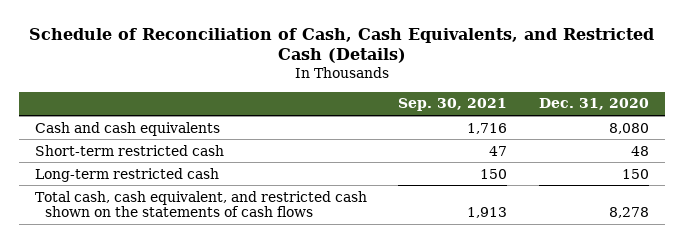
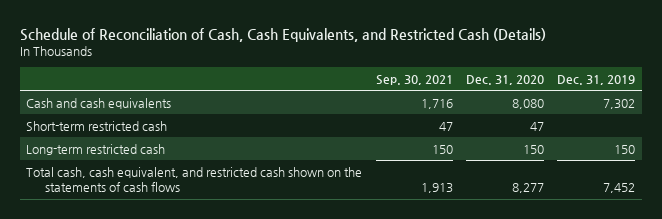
- | Sep. 30, 2021 | Dec. 31, 2020
+ | Sep. 30, 2021 | Dec. 31, 2020 | Dec. 31, 2019
- Short-term restricted cash | 47 | 48
+ Short-term restricted cash | 47 | 47 |
- Total cash, cash equivalent, and restricted cash shown on the statements of cash flows | 1,913 | 8,278
+ Total cash, cash equivalent, and restricted cash shown on the statements of cash flows | 1,913 | 8,277 | 7,452

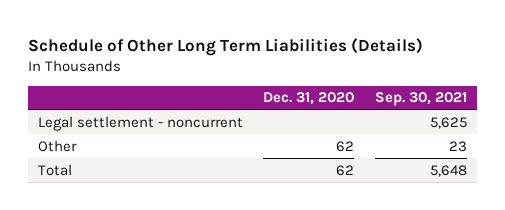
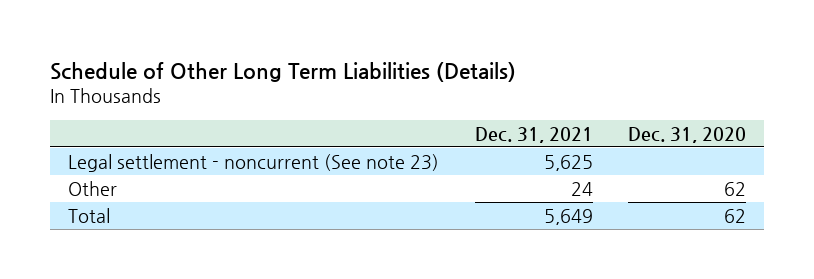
- | Dec. 31, 2020 | Sep. 30, 2021
+ | Dec. 31, 2021 | Dec. 31, 2020
- Legal settlement - noncurrent | | 5,625
+ Legal settlement - noncurrent (See note 23) | 5,625 |

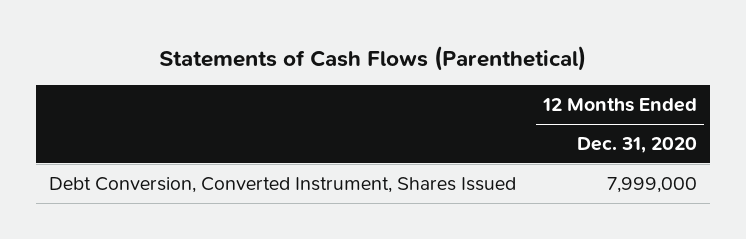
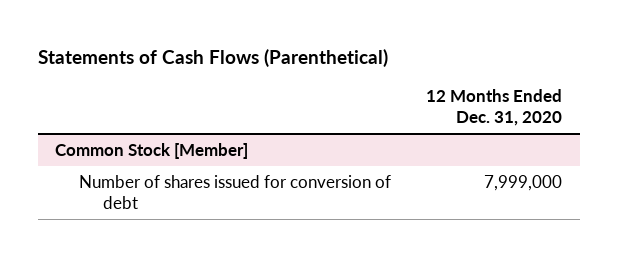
- Debt Conversion, Converted Instrument, Shares Issued | 7,999,000
+ Common Stock [Member]
+ Number of shares issued for conversion of debt | 7,999,000

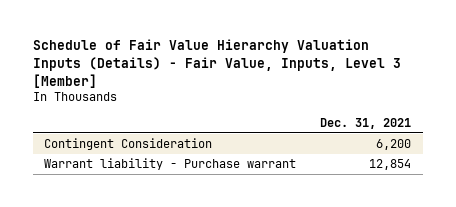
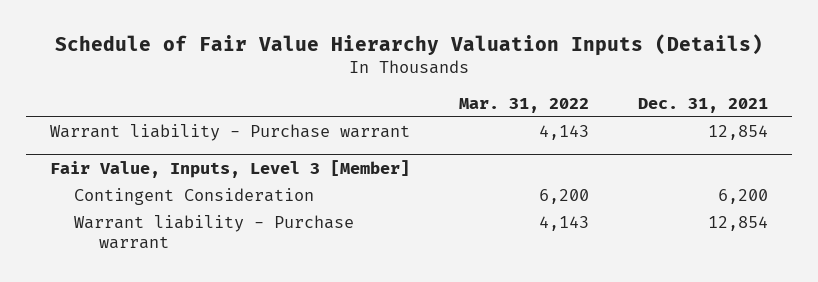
- Schedule of Fair Value Hierarchy Valuation Inputs (Details) - Fair Value, Inputs, Level 3 [Member]
+ Schedule of Fair Value Hierarchy Valuation Inputs (Details)
- | Dec. 31, 2021
+ | Mar. 31, 2022 | Dec. 31, 2021
+ Warrant liability - Purchase warrant | 4,143 | 12,854
+ Fair Value, Inputs, Level 3 [Member]

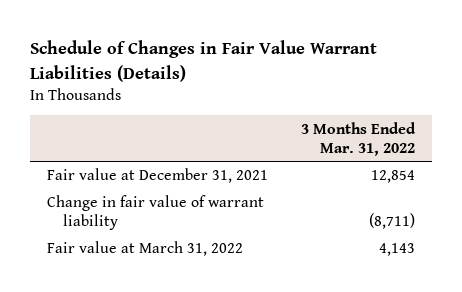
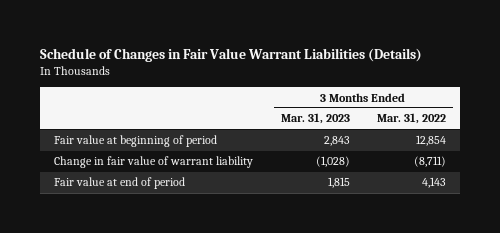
- | 3 Months Ended Mar. 31, 2022
+ | 3 Months Ended Mar. 31, 2023 | 3 Months Ended Mar. 31, 2022
- Fair value at December 31, 2021 | 12,854
+ Fair value at beginning of period | 2,843 | 12,854
- Fair value at March 31, 2022 | 4,143
+ Fair value at end of period | 1,815 | 4,143

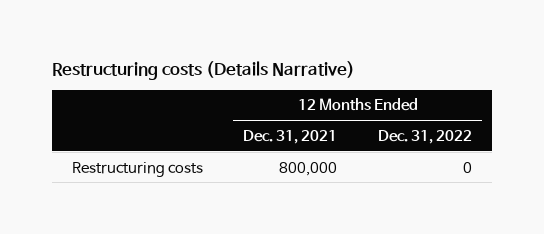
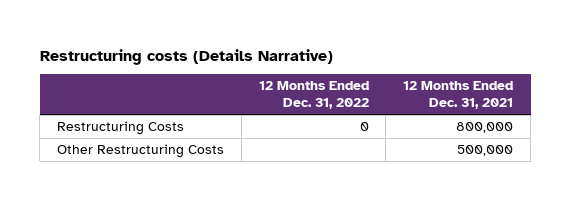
- | 12 Months Ended Dec. 31, 2021 | 12 Months Ended Dec. 31, 2022
+ | 12 Months Ended Dec. 31, 2022 | 12 Months Ended Dec. 31, 2021
- Restructuring costs | 800,000 | 0
+ Restructuring Costs | 0 | 800,000
+ Other Restructuring Costs | | 500,000

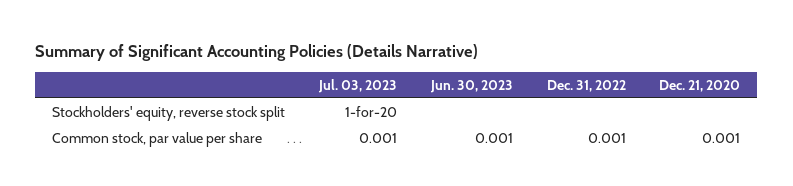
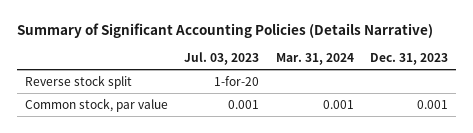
- | Jul. 03, 2023 | Jun. 30, 2023 | Dec. 31, 2022 | Dec. 21, 2020
+ | Jul. 03, 2023 | Mar. 31, 2024 | Dec. 31, 2023
- Stockholders' equity, reverse stock split | 1-for-20 | | |
- Common stock, par value per share | 0.001 | 0.001 | 0.001 | 0.001
+ Reverse stock split | 1-for-20 | |
+ Common stock, par value | 0.001 | 0.001 | 0.001

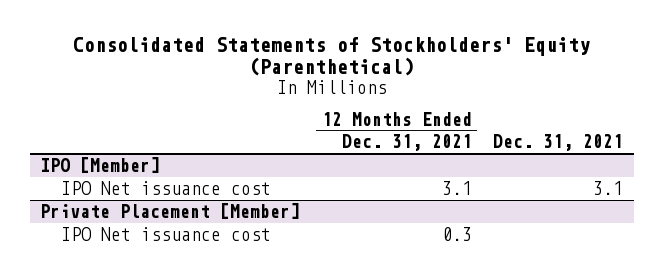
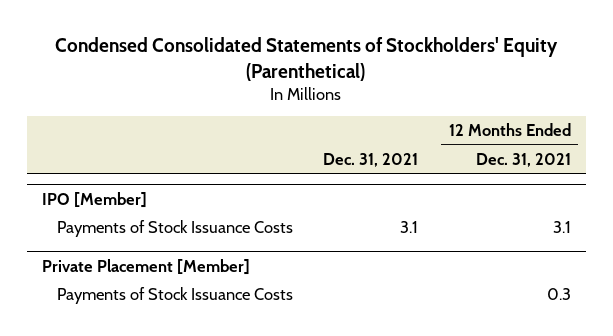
- Consolidated Statements of Stockholders' Equity (Parenthetical)
+ Condensed Consolidated Statements of Stockholders' Equity (Parenthetical)
- | 12 Months Ended Dec. 31, 2021 | Dec. 31, 2021
+ | Dec. 31, 2021 | 12 Months Ended Dec. 31, 2021
@ IPO [Member]
- IPO Net issuance cost | 3.1 | 3.1
+ Payments of Stock Issuance Costs | 3.1 | 3.1
@ Private Placement [Member]
- IPO Net issuance cost | 0.3 |
+ Payments of Stock Issuance Costs | | 0.3

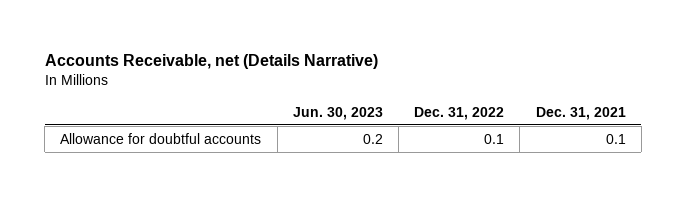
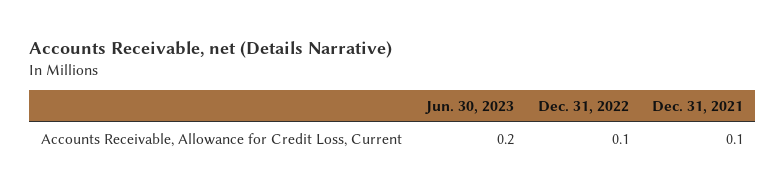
- Allowance for doubtful accounts | 0.2 | 0.1 | 0.1
+ Accounts Receivable, Allowance for Credit Loss, Current | 0.2 | 0.1 | 0.1

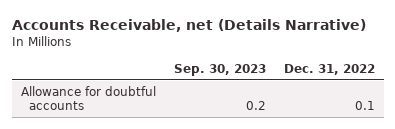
- | Jun. 30, 2023 | Dec. 31, 2022 | Dec. 31, 2021
+ | Sep. 30, 2023 | Dec. 31, 2022
- Accounts Receivable, Allowance for Credit Loss, Current | 0.2 | 0.1 | 0.1
+ Allowance for doubtful accounts | 0.2 | 0.1

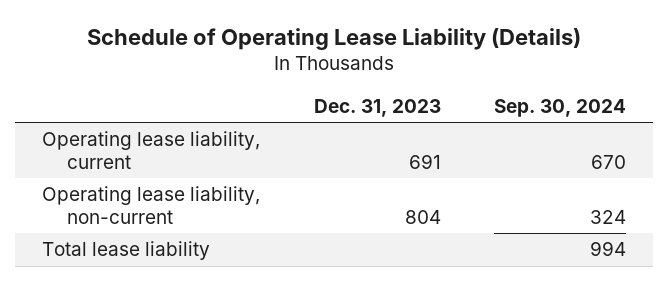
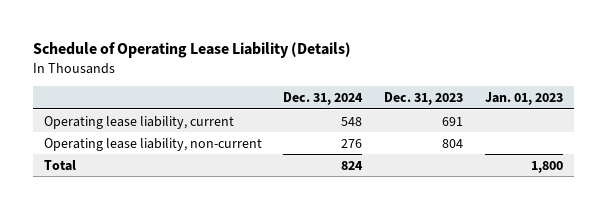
- | Dec. 31, 2023 | Sep. 30, 2024
+ | Dec. 31, 2024 | Dec. 31, 2023 | Jan. 01, 2023
- Total lease liability | | 994
+ Total | 824 | | 1,800

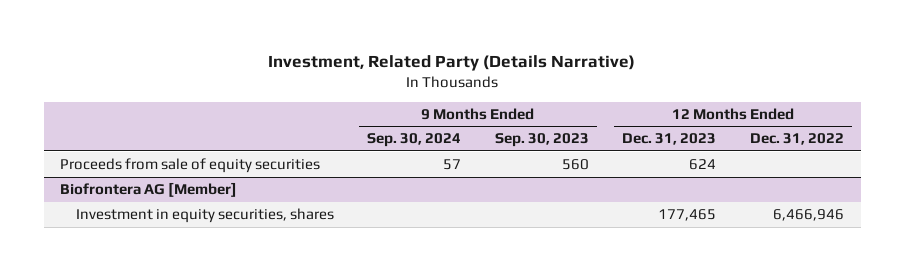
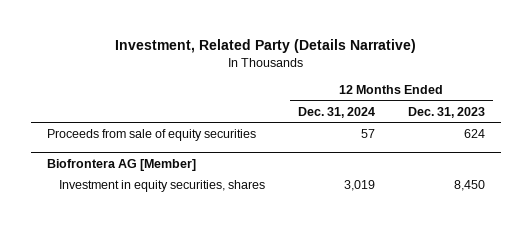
- | 9 Months Ended Sep. 30, 2024 | 9 Months Ended Sep. 30, 2023 | 12 Months Ended Dec. 31, 2023 | 12 Months Ended Dec. 31, 2022
+ | 12 Months Ended Dec. 31, 2024 | 12 Months Ended Dec. 31, 2023
@ Biofrontera AG [Member]
- Investment in equity securities, shares | | | 177,465 | 6,466,946
+ Investment in equity securities, shares | 3,019 | 8,450

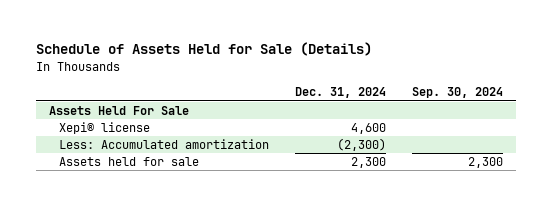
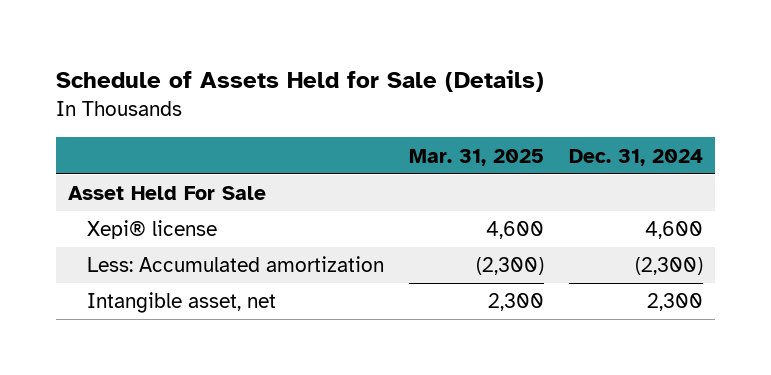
- | Dec. 31, 2024 | Sep. 30, 2024
+ | Mar. 31, 2025 | Dec. 31, 2024
- Assets Held For Sale
+ Asset Held For Sale
- Assets held for sale | 2,300 | 2,300
+ Intangible asset, net | 2,300 | 2,300

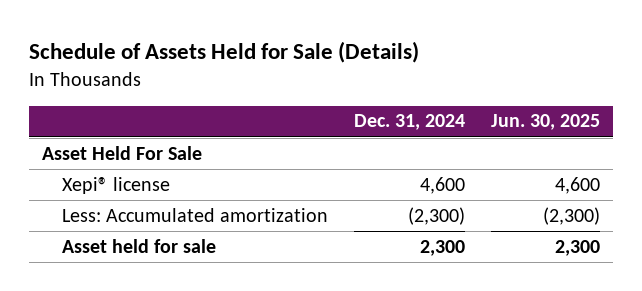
- | Mar. 31, 2025 | Dec. 31, 2024
+ | Dec. 31, 2024 | Jun. 30, 2025
- Intangible asset, net | 2,300 | 2,300
+ Asset held for sale | 2,300 | 2,300

